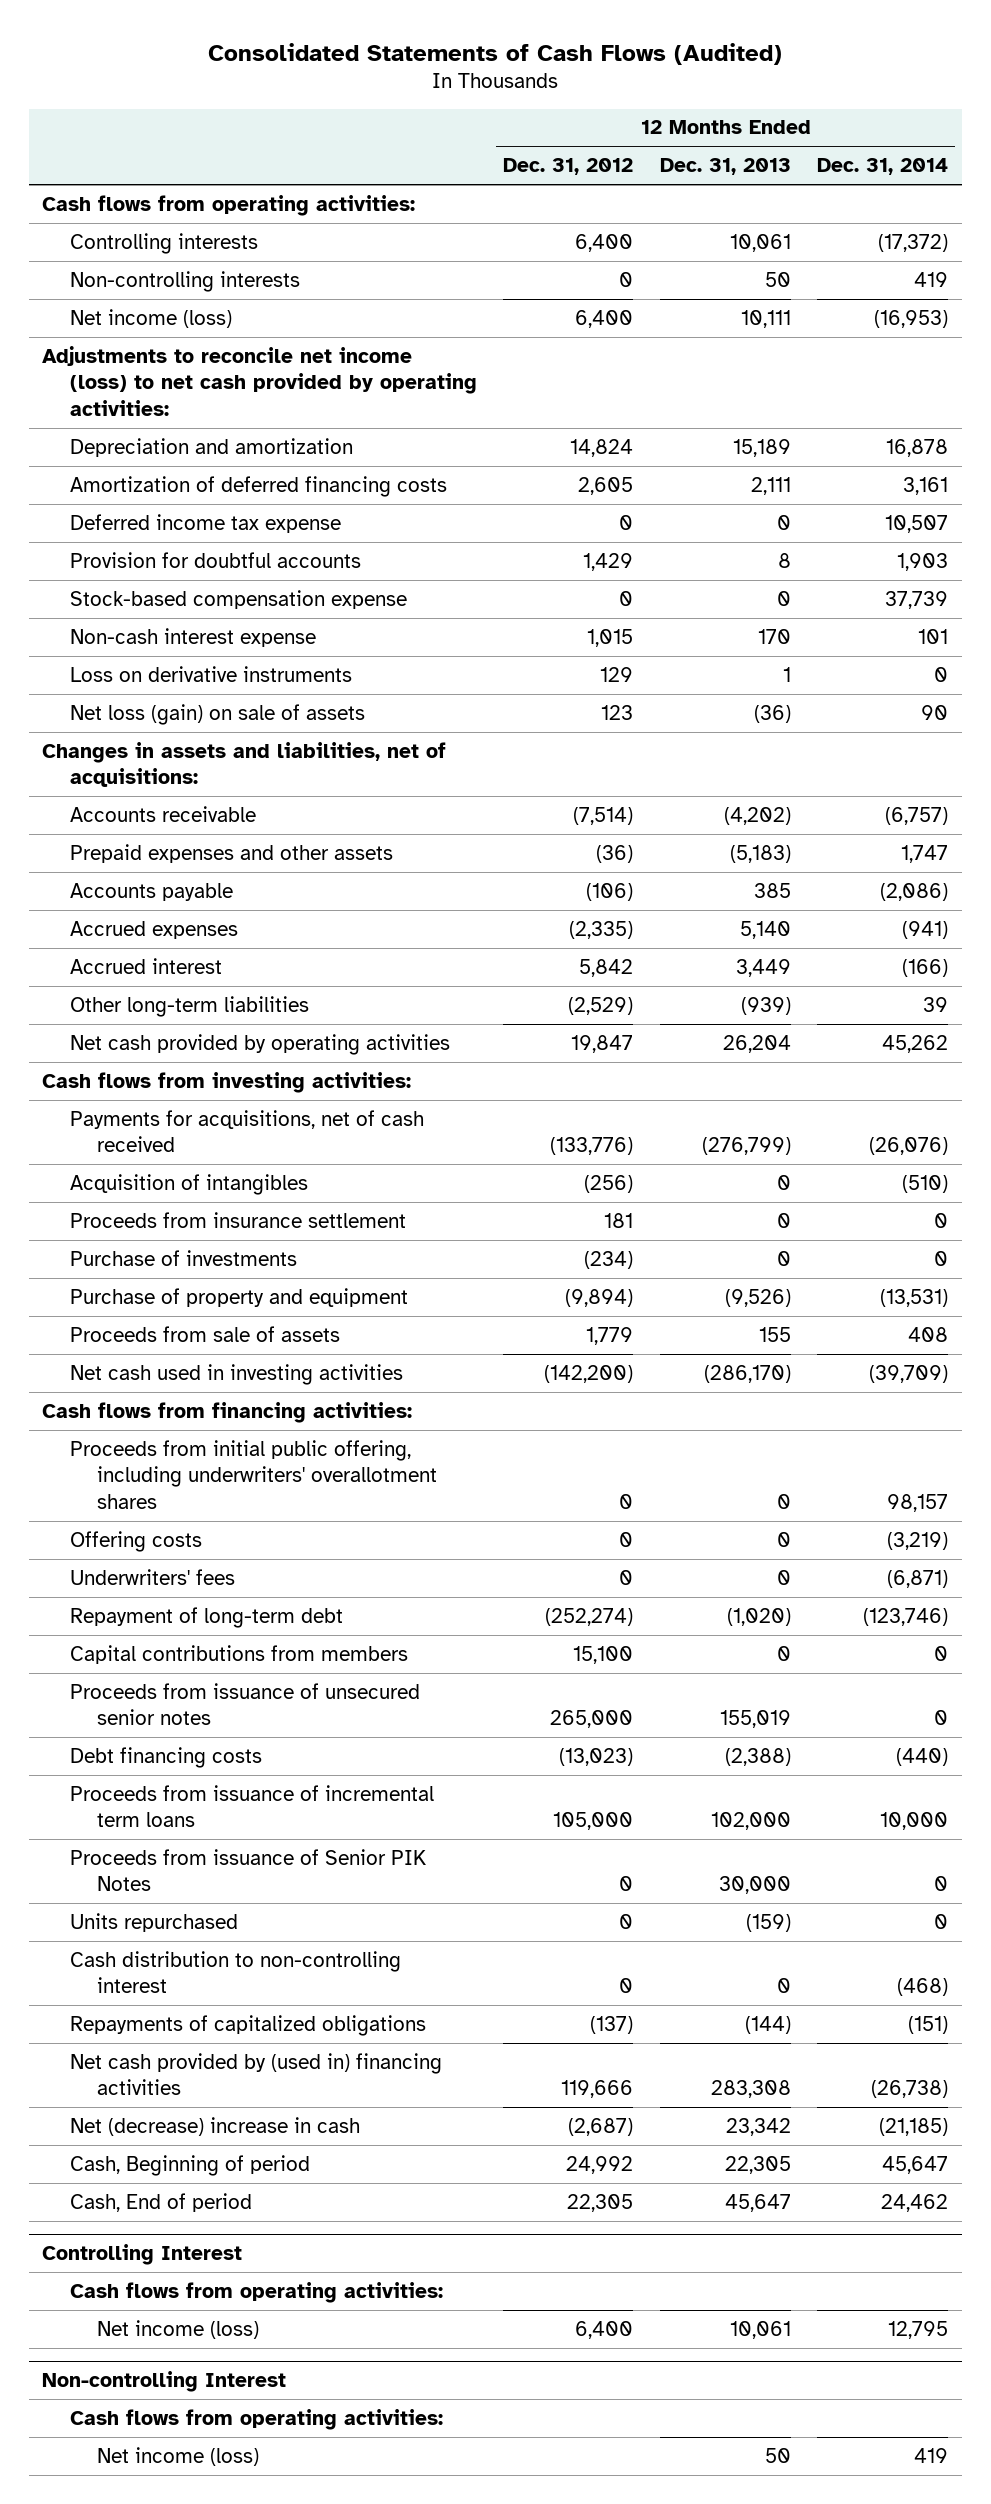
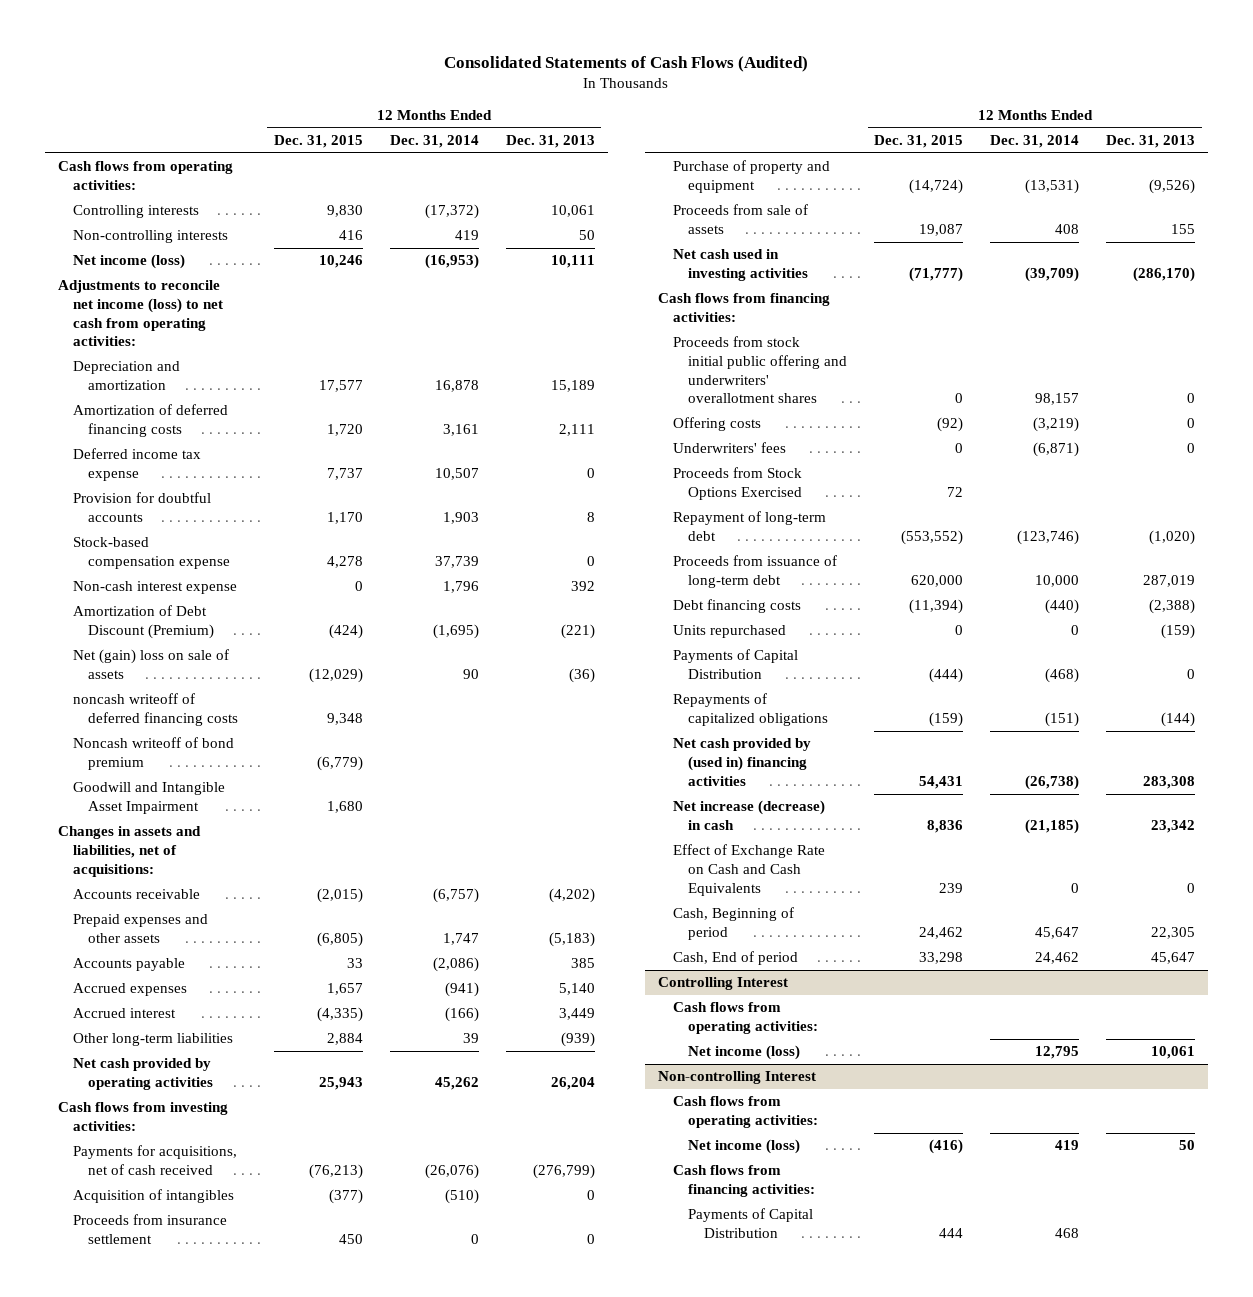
- | 12 Months Ended Dec. 31, 2012 | 12 Months Ended Dec. 31, 2013 | 12 Months Ended Dec. 31, 2014
+ | 12 Months Ended Dec. 31, 2015 | 12 Months Ended Dec. 31, 2014 | 12 Months Ended Dec. 31, 2013
- Adjustments to reconcile net income (loss) to net cash provided by operating activities:
+ Adjustments to reconcile net income (loss) to net cash from operating activities:
- Non-cash interest expense | 1,015 | 170 | 101
- Loss on derivative instruments | 129 | 1 | 0
- Net loss (gain) on sale of assets | 123 | (36) | 90
+ Non-cash interest expense | 0 | 1,796 | 392
+ Amortization of Debt Discount (Premium) | (424) | (1,695) | (221)
+ Net (gain) loss on sale of assets | (12,029) | 90 | (36)
+ noncash writeoff of deferred financing costs | 9,348 | |
+ Noncash writeoff of bond premium | (6,779) | |
+ Goodwill and Intangible Asset Impairment | 1,680 | |
- Purchase of investments | (234) | 0 | 0
- Proceeds from initial public offering, including underwriters' overallotment shares | 0 | 0 | 98,157
+ Proceeds from stock initial public offering and underwriters' overallotment shares | 0 | 98,157 | 0
+ Proceeds from Stock Options Exercised | 72 | |
- Capital contributions from members | 15,100 | 0 | 0
- Proceeds from issuance of unsecured senior notes | 265,000 | 155,019 | 0
+ Proceeds from issuance of long-term debt | 620,000 | 10,000 | 287,019
- Proceeds from issuance of incremental term loans | 105,000 | 102,000 | 10,000
- Proceeds from issuance of Senior PIK Notes | 0 | 30,000 | 0
- Cash distribution to non-controlling interest | 0 | 0 | (468)
+ Payments of Capital Distribution | (444) | (468) | 0
- Net (decrease) increase in cash | (2,687) | 23,342 | (21,185)
+ Net increase (decrease) in cash | 8,836 | (21,185) | 23,342
+ Effect of Exchange Rate on Cash and Cash Equivalents | 239 | 0 | 0
@ Non-controlling Interest
+ Cash flows from financing activities:
+ Payments of Capital Distribution | 444 | 468 |

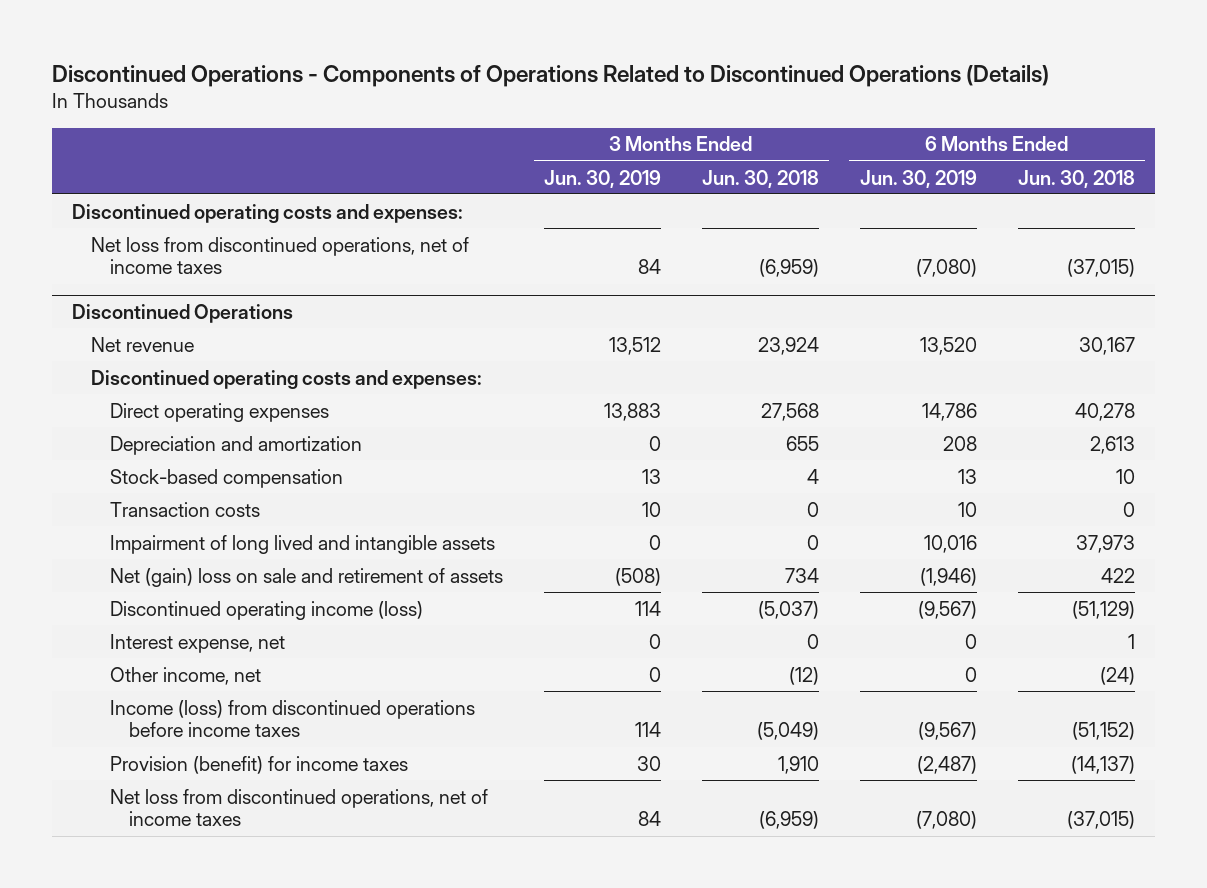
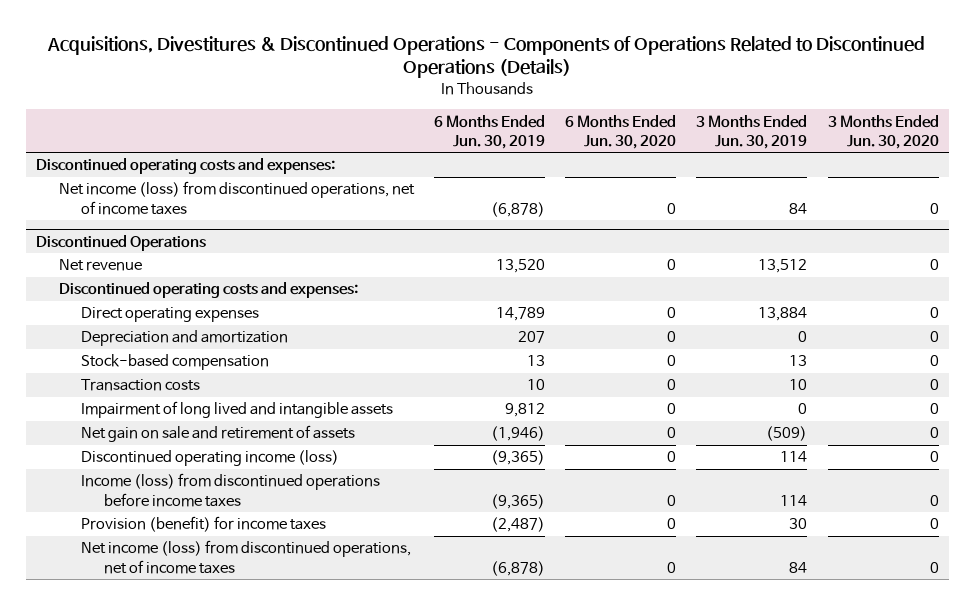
- Discontinued Operations - Components of Operations Related to Discontinued Operations (Details)
+ Acquisitions, Divestitures & Discontinued Operations - Components of Operations Related to Discontinued Operations (Details)
- | 3 Months Ended Jun. 30, 2019 | 3 Months Ended Jun. 30, 2018 | 6 Months Ended Jun. 30, 2019 | 6 Months Ended Jun. 30, 2018
+ | 6 Months Ended Jun. 30, 2019 | 6 Months Ended Jun. 30, 2020 | 3 Months Ended Jun. 30, 2019 | 3 Months Ended Jun. 30, 2020
- Net loss from discontinued operations, net of income taxes | 84 | (6,959) | (7,080) | (37,015)
+ Net income (loss) from discontinued operations, net of income taxes | (6,878) | 0 | 84 | 0
@ Discontinued Operations
- Direct operating expenses | 13,883 | 27,568 | 14,786 | 40,278
- Depreciation and amortization | 0 | 655 | 208 | 2,613
+ Direct operating expenses | 14,789 | 0 | 13,884 | 0
+ Depreciation and amortization | 207 | 0 | 0 | 0
- Impairment of long lived and intangible assets | 0 | 0 | 10,016 | 37,973
- Net (gain) loss on sale and retirement of assets | (508) | 734 | (1,946) | 422
- Discontinued operating income (loss) | 114 | (5,037) | (9,567) | (51,129)
- Interest expense, net | 0 | 0 | 0 | 1
- Other income, net | 0 | (12) | 0 | (24)
- Income (loss) from discontinued operations before income taxes | 114 | (5,049) | (9,567) | (51,152)
+ Impairment of long lived and intangible assets | 9,812 | 0 | 0 | 0
+ Net gain on sale and retirement of assets | (1,946) | 0 | (509) | 0
+ Discontinued operating income (loss) | (9,365) | 0 | 114 | 0
+ Income (loss) from discontinued operations before income taxes | (9,365) | 0 | 114 | 0
- Net loss from discontinued operations, net of income taxes | 84 | (6,959) | (7,080) | (37,015)
+ Net income (loss) from discontinued operations, net of income taxes | (6,878) | 0 | 84 | 0

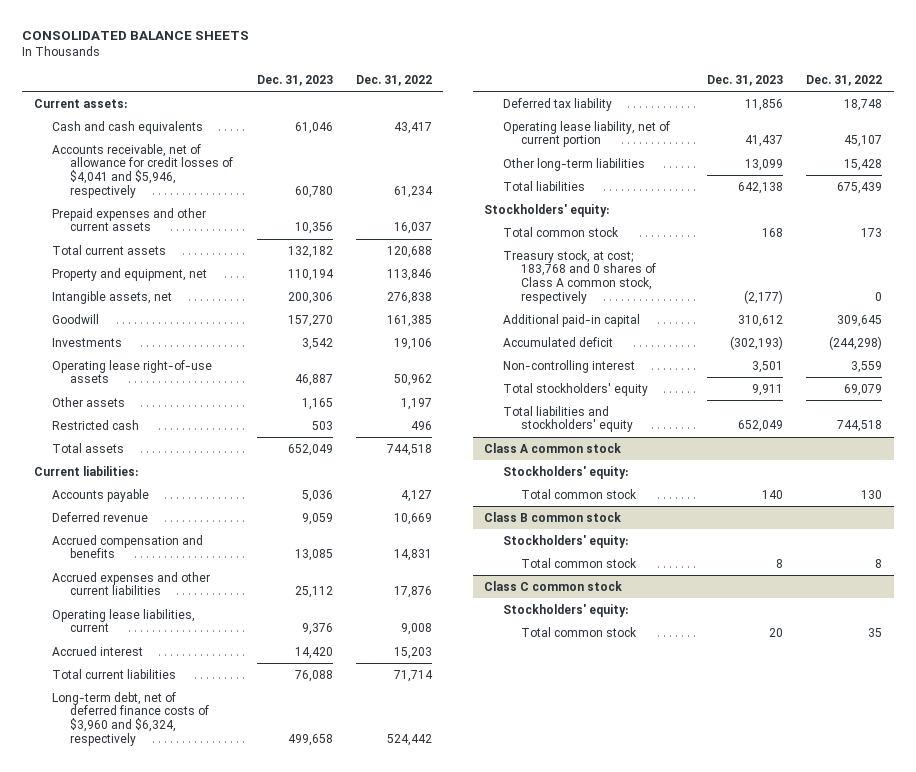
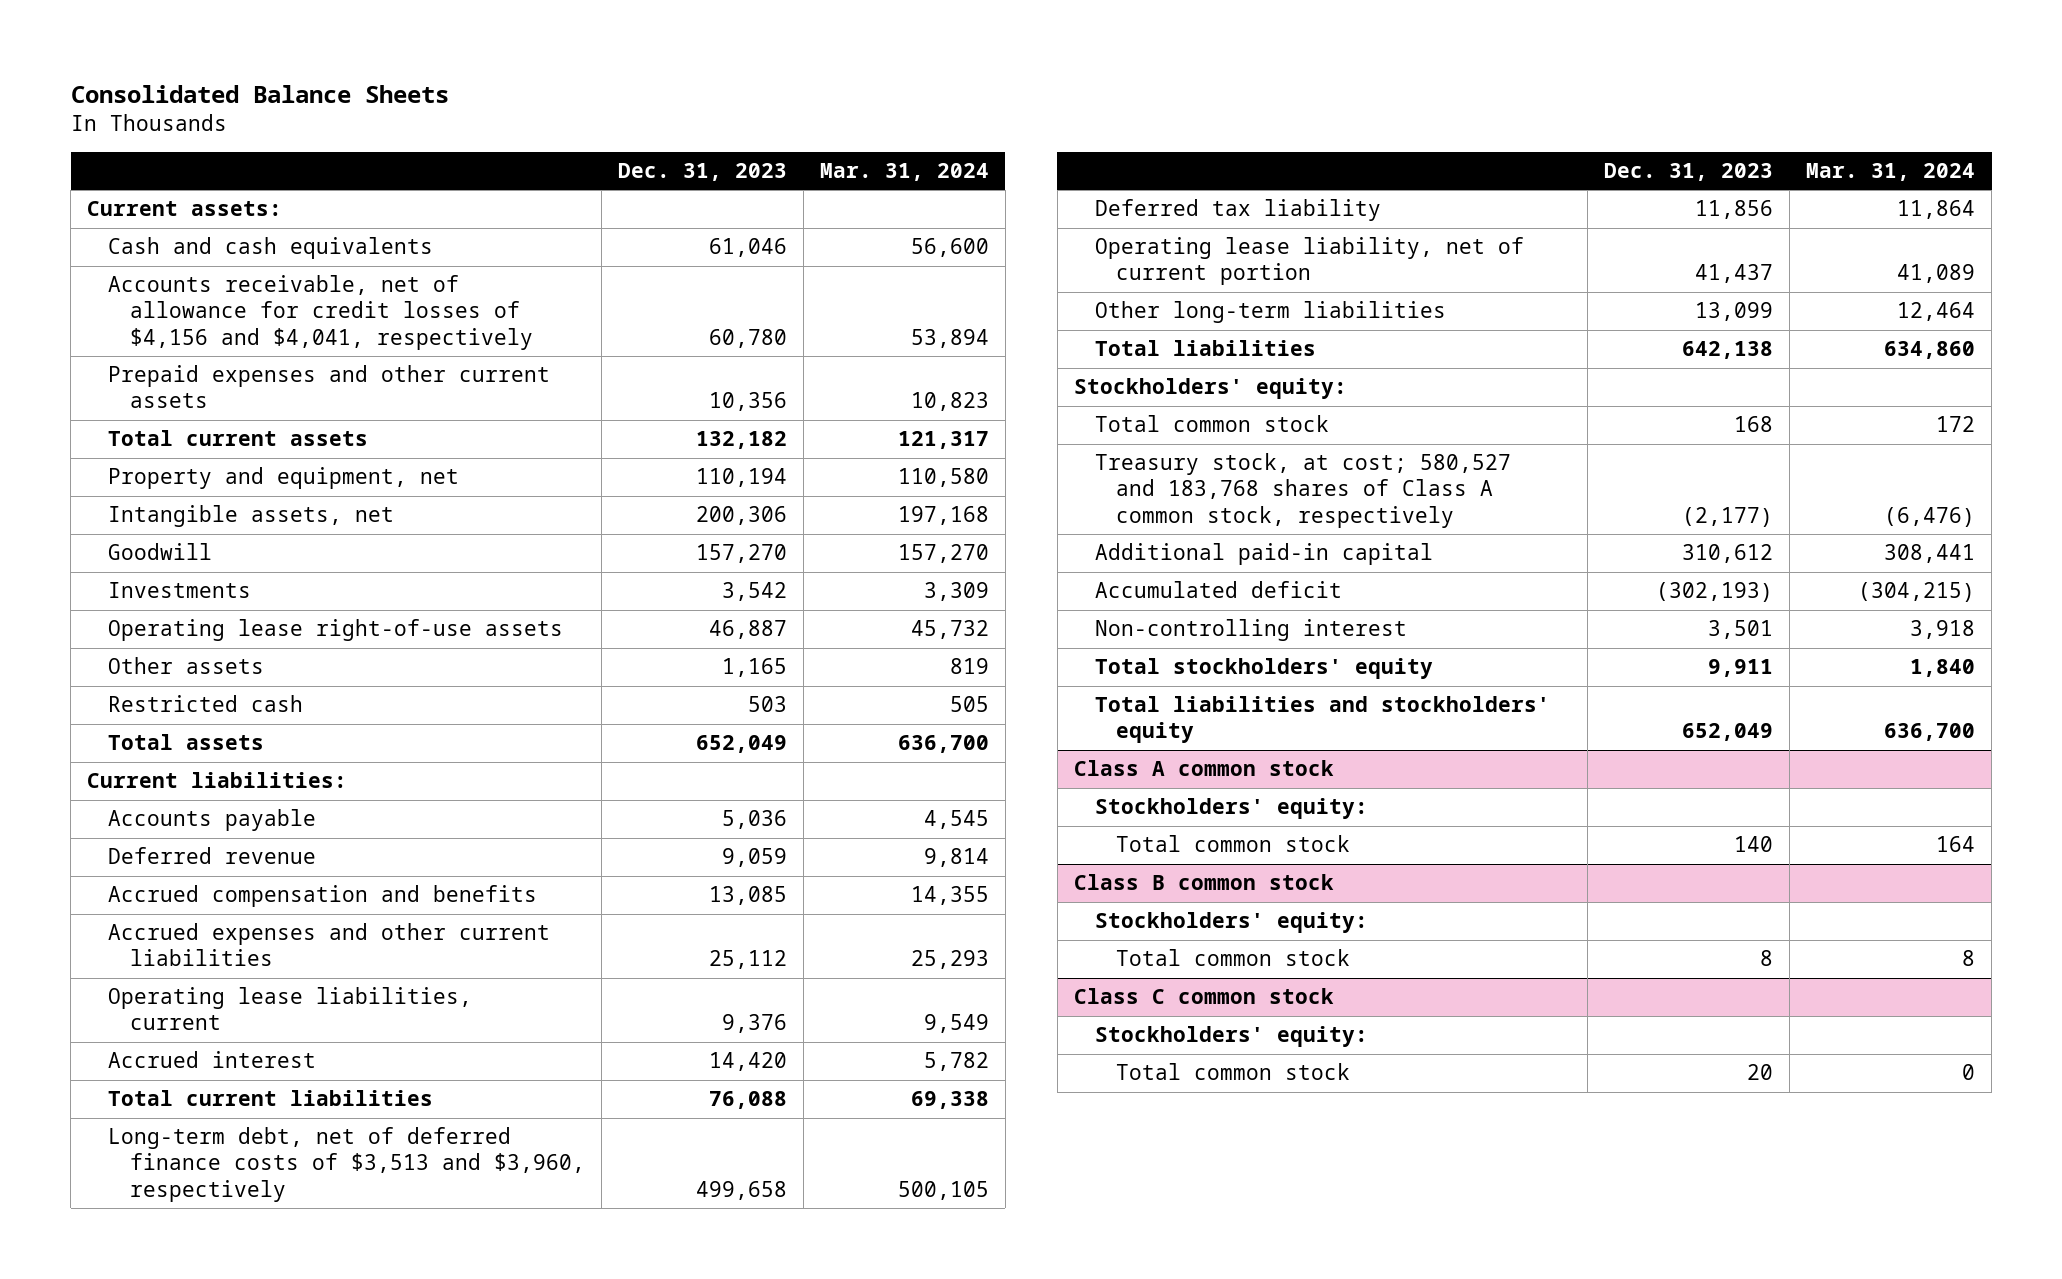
- CONSOLIDATED BALANCE SHEETS
+ Consolidated Balance Sheets
- | Dec. 31, 2023 | Dec. 31, 2022
+ | Dec. 31, 2023 | Mar. 31, 2024
- Accounts receivable, net of allowance for credit losses of $4,041 and $5,946, respectively | 60,780 | 61,234
+ Accounts receivable, net of allowance for credit losses of $4,156 and $4,041, respectively | 60,780 | 53,894
- Long-term debt, net of deferred finance costs of $3,960 and $6,324, respectively | 499,658 | 524,442
+ Long-term debt, net of deferred finance costs of $3,513 and $3,960, respectively | 499,658 | 500,105
- Treasury stock, at cost; 183,768 and 0 shares of Class A common stock, respectively | (2,177) | 0
+ Treasury stock, at cost; 580,527 and 183,768 shares of Class A common stock, respectively | (2,177) | (6,476)

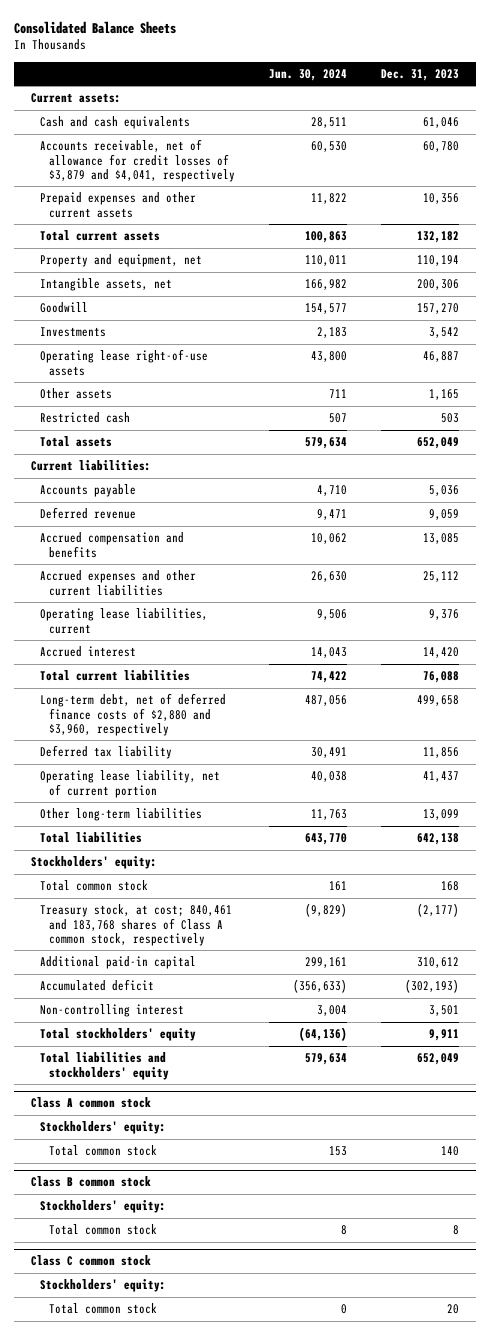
- | Dec. 31, 2023 | Mar. 31, 2024
+ | Jun. 30, 2024 | Dec. 31, 2023
- Accounts receivable, net of allowance for credit losses of $4,156 and $4,041, respectively | 60,780 | 53,894
+ Accounts receivable, net of allowance for credit losses of $3,879 and $4,041, respectively | 60,530 | 60,780
- Long-term debt, net of deferred finance costs of $3,513 and $3,960, respectively | 499,658 | 500,105
+ Long-term debt, net of deferred finance costs of $2,880 and $3,960, respectively | 487,056 | 499,658
- Treasury stock, at cost; 580,527 and 183,768 shares of Class A common stock, respectively | (2,177) | (6,476)
+ Treasury stock, at cost; 840,461 and 183,768 shares of Class A common stock, respectively | (9,829) | (2,177)

